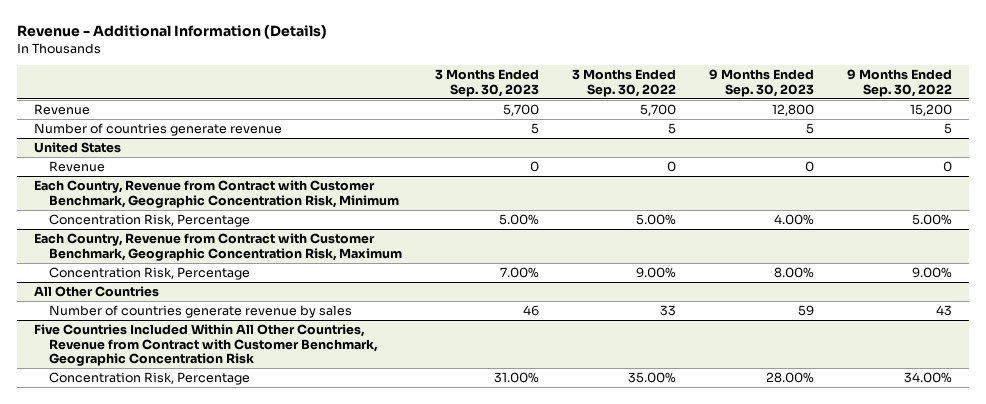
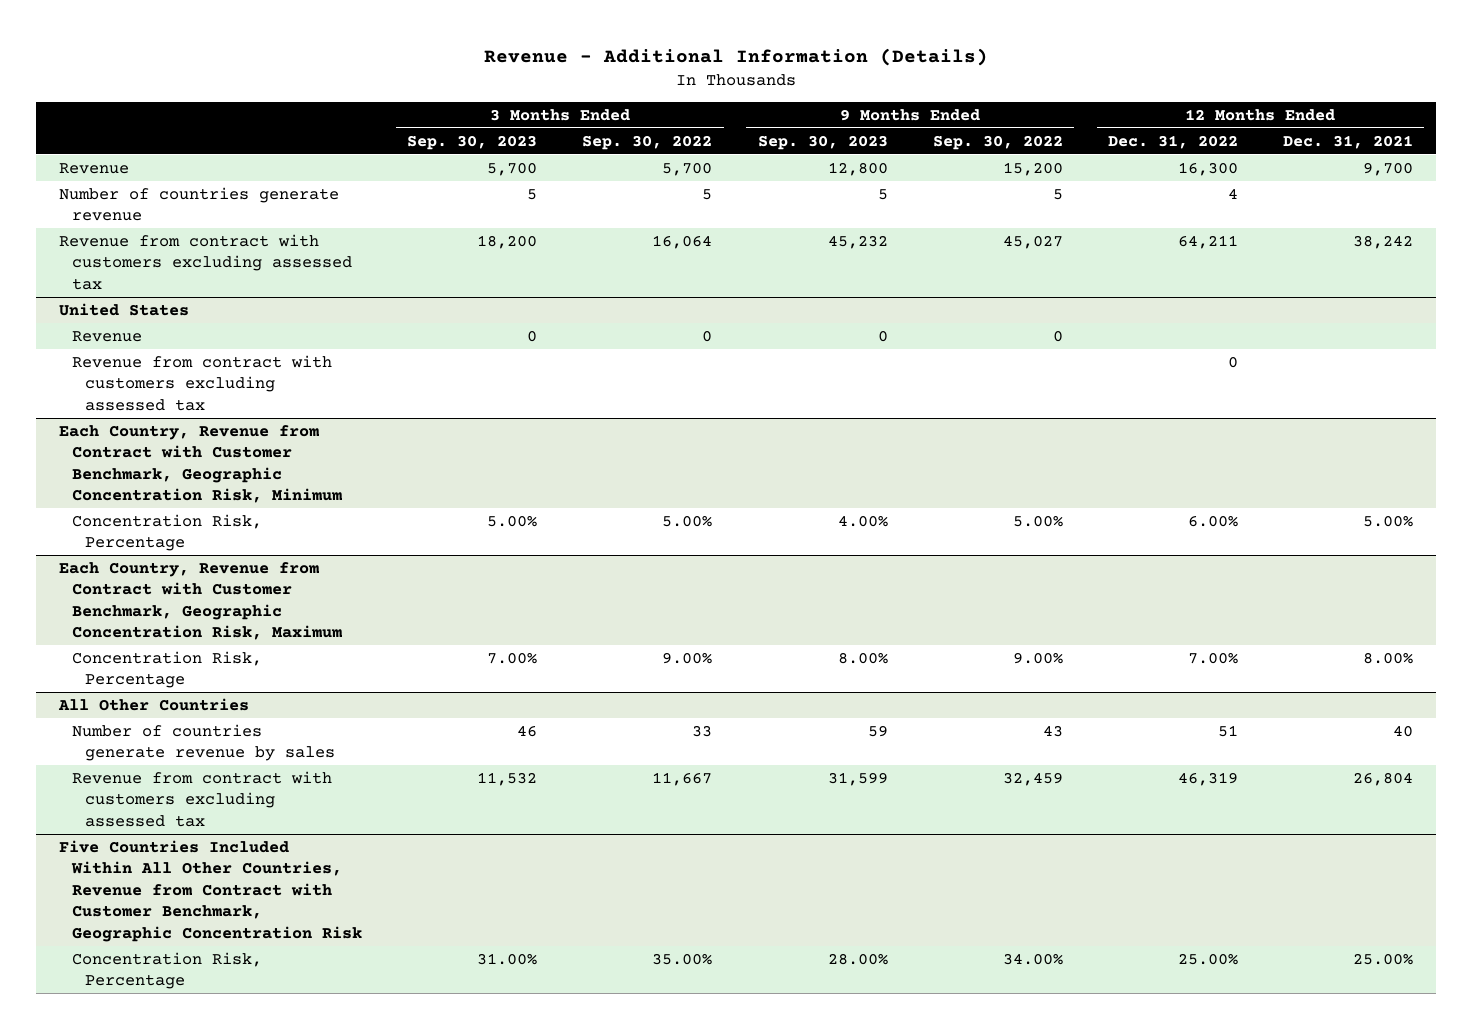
- | 3 Months Ended Sep. 30, 2023 | 3 Months Ended Sep. 30, 2022 | 9 Months Ended Sep. 30, 2023 | 9 Months Ended Sep. 30, 2022
+ | 3 Months Ended Sep. 30, 2023 | 3 Months Ended Sep. 30, 2022 | 9 Months Ended Sep. 30, 2023 | 9 Months Ended Sep. 30, 2022 | 12 Months Ended Dec. 31, 2022 | 12 Months Ended Dec. 31, 2021
+ Revenue from contract with customers excluding assessed tax | 18,200 | 16,064 | 45,232 | 45,027 | 64,211 | 38,242
@ United States
+ Revenue from contract with customers excluding assessed tax | | | | | 0 |
@ All Other Countries
+ Revenue from contract with customers excluding assessed tax | 11,532 | 11,667 | 31,599 | 32,459 | 46,319 | 26,804

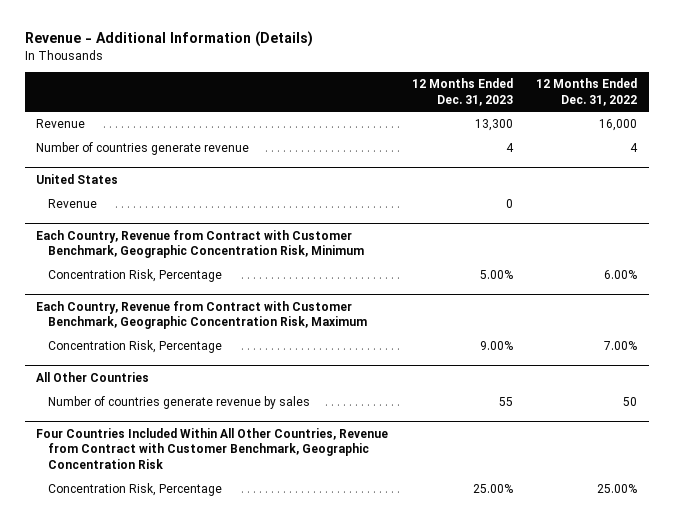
- | 3 Months Ended Sep. 30, 2023 | 3 Months Ended Sep. 30, 2022 | 9 Months Ended Sep. 30, 2023 | 9 Months Ended Sep. 30, 2022 | 12 Months Ended Dec. 31, 2022 | 12 Months Ended Dec. 31, 2021
+ | 12 Months Ended Dec. 31, 2023 | 12 Months Ended Dec. 31, 2022
- Revenue | 5,700 | 5,700 | 12,800 | 15,200 | 16,300 | 9,700
+ Revenue | 13,300 | 16,000
- Revenue from contract with customers excluding assessed tax | 18,200 | 16,064 | 45,232 | 45,027 | 64,211 | 38,242
@ United States
- Revenue from contract with customers excluding assessed tax | | | | | 0 |
@ All Other Countries
- Number of countries generate revenue by sales | 46 | 33 | 59 | 43 | 51 | 40
- Revenue from contract with customers excluding assessed tax | 11,532 | 11,667 | 31,599 | 32,459 | 46,319 | 26,804
- Five Countries Included Within All Other Countries, Revenue from Contract with Customer Benchmark, Geographic Concentration Risk
@ All Other Countries
+ Number of countries generate revenue by sales | 55 | 50
+ Four Countries Included Within All Other Countries, Revenue from Contract with Customer Benchmark, Geographic Concentration Risk

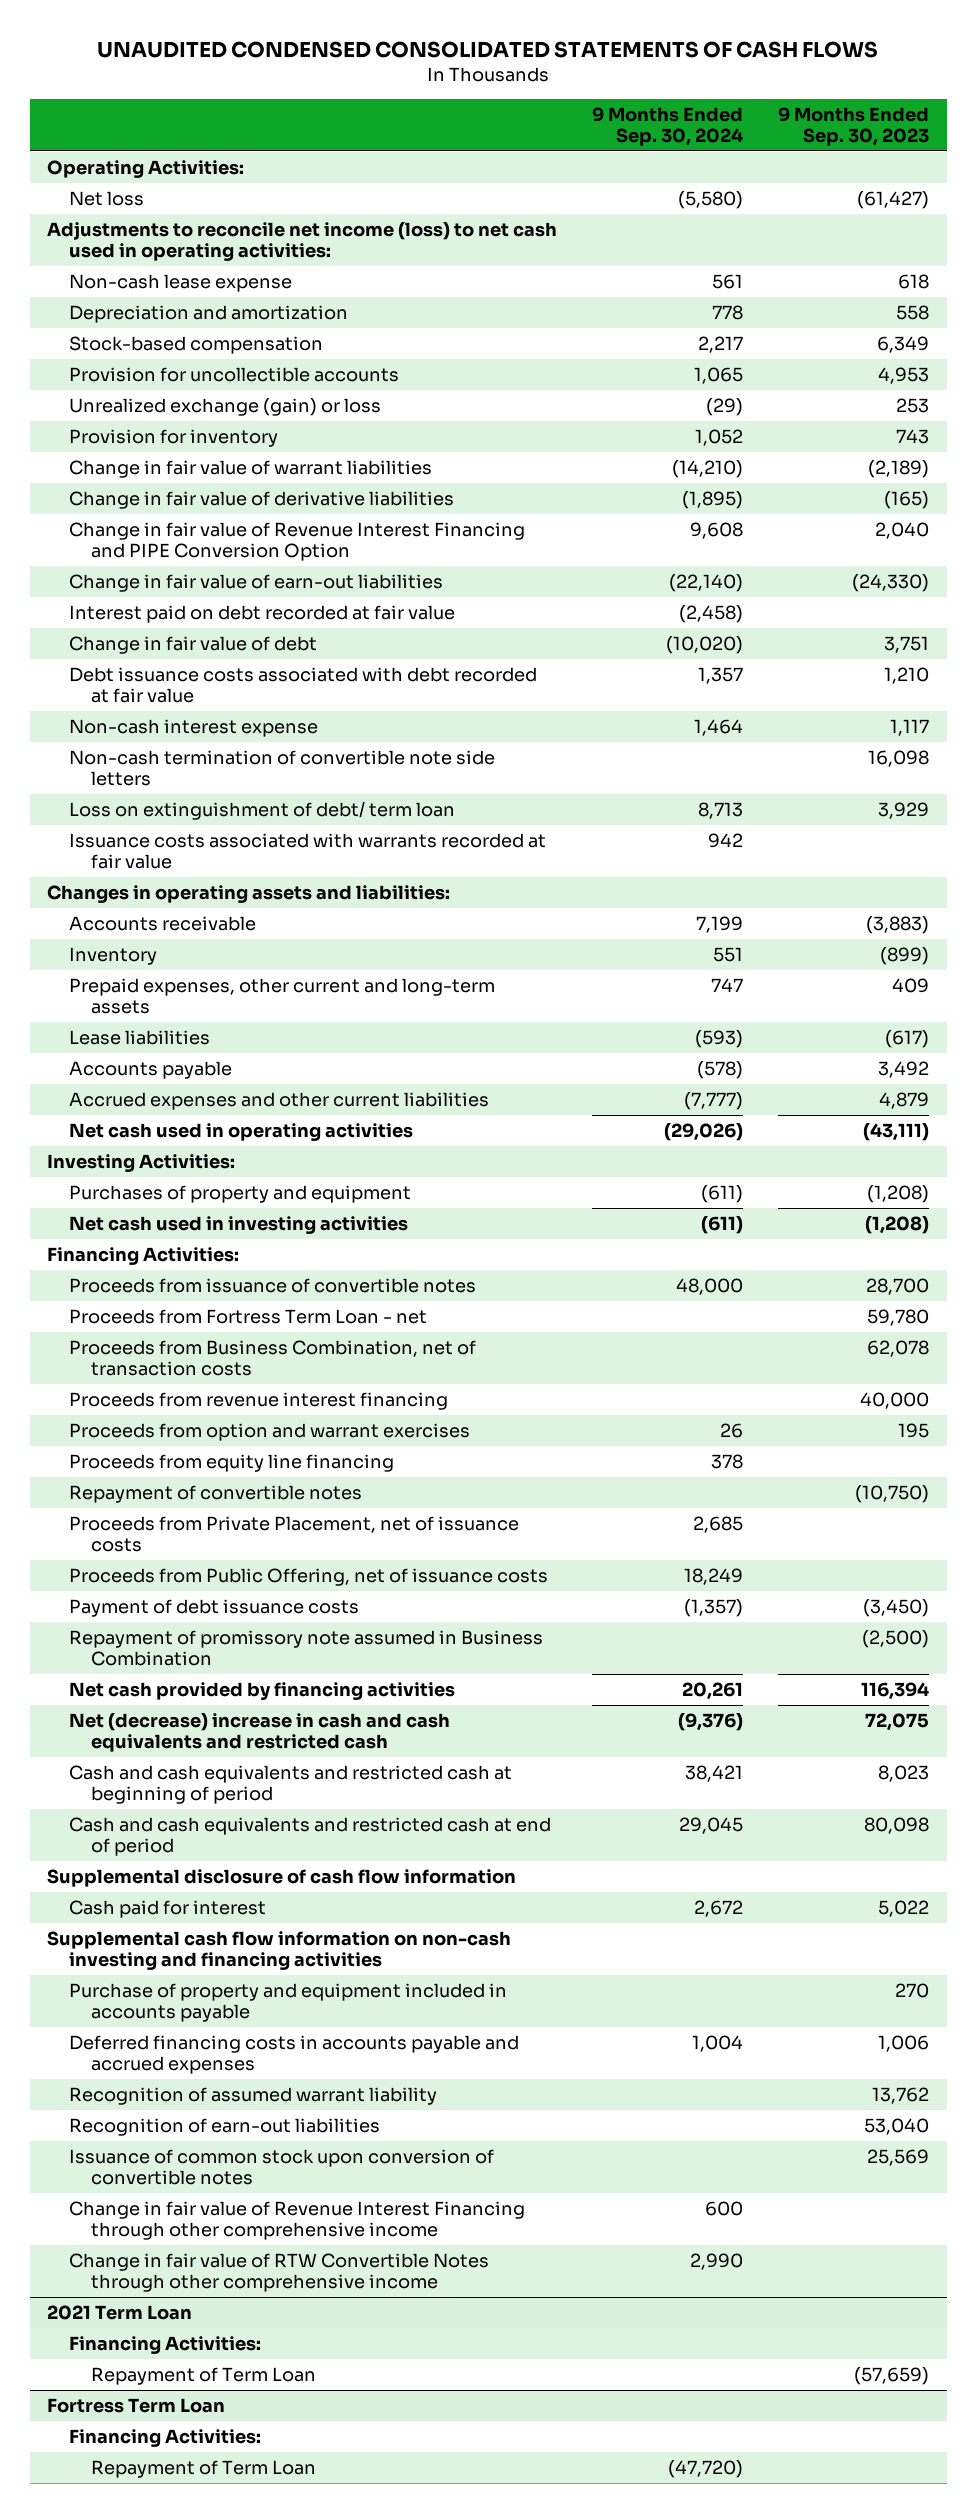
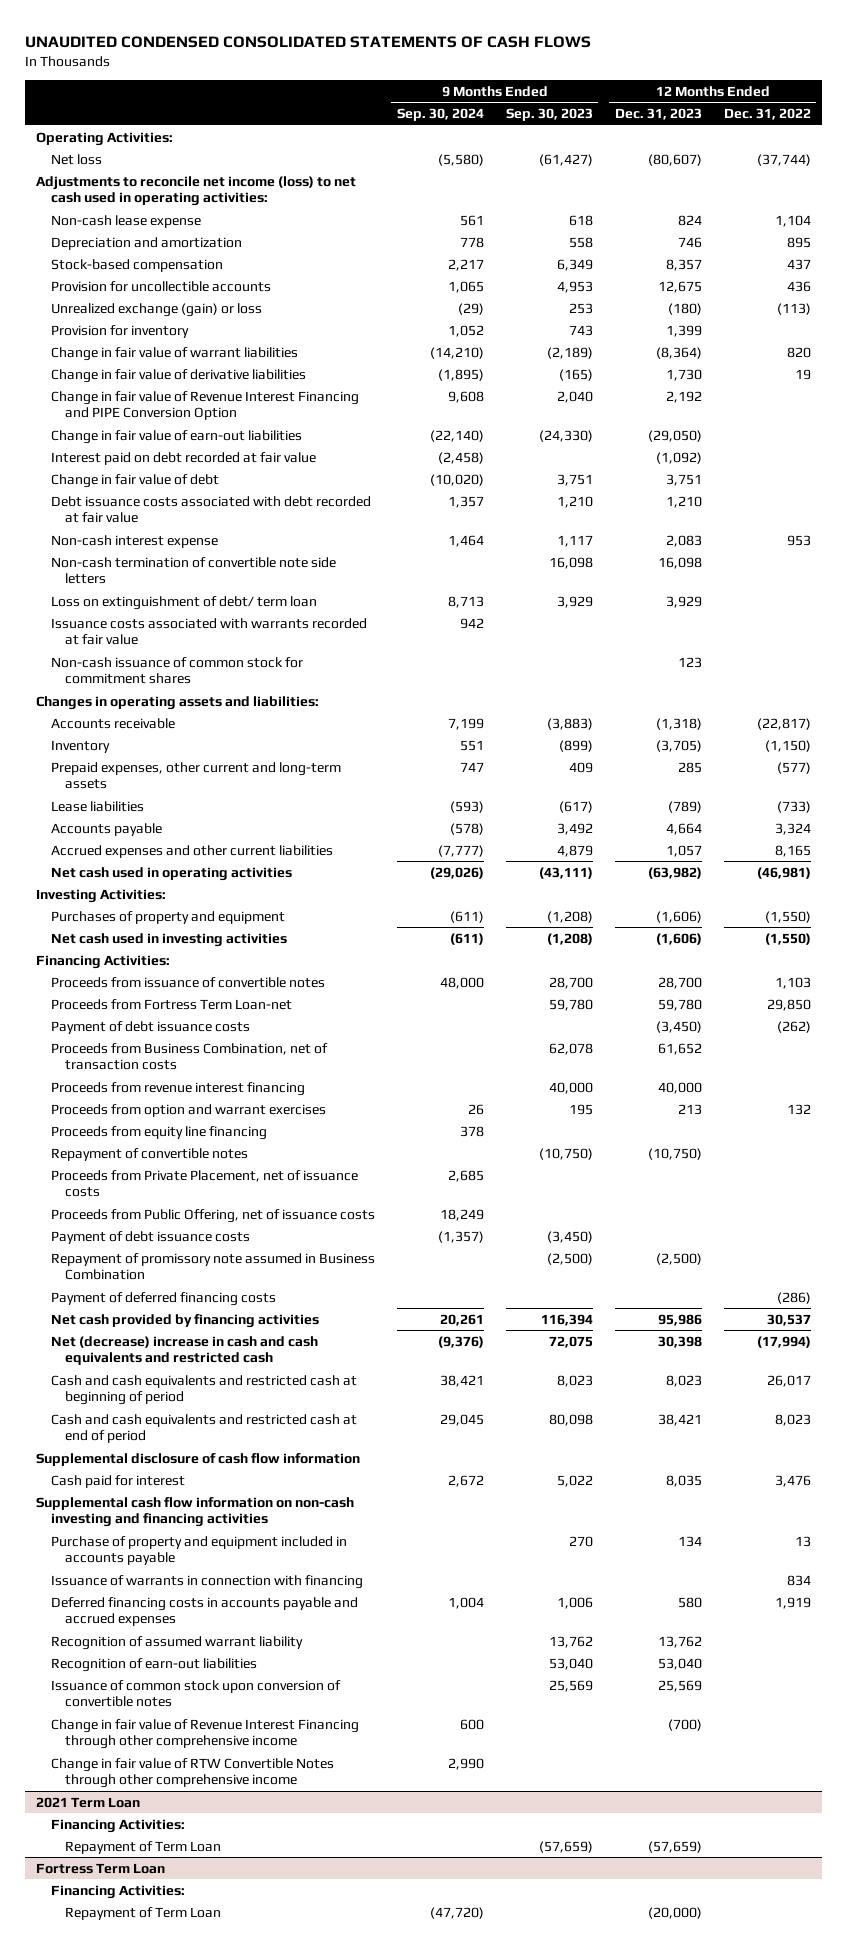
- | 9 Months Ended Sep. 30, 2024 | 9 Months Ended Sep. 30, 2023
+ | 9 Months Ended Sep. 30, 2024 | 9 Months Ended Sep. 30, 2023 | 12 Months Ended Dec. 31, 2023 | 12 Months Ended Dec. 31, 2022
+ Non-cash issuance of common stock for commitment shares | | | 123 |
- Proceeds from Fortress Term Loan - net | | 59,780
+ Proceeds from Fortress Term Loan-net | | 59,780 | 59,780 | 29,850
+ Payment of debt issuance costs | | | (3,450) | (262)
+ Payment of deferred financing costs | | | | (286)
+ Issuance of warrants in connection with financing | | | | 834

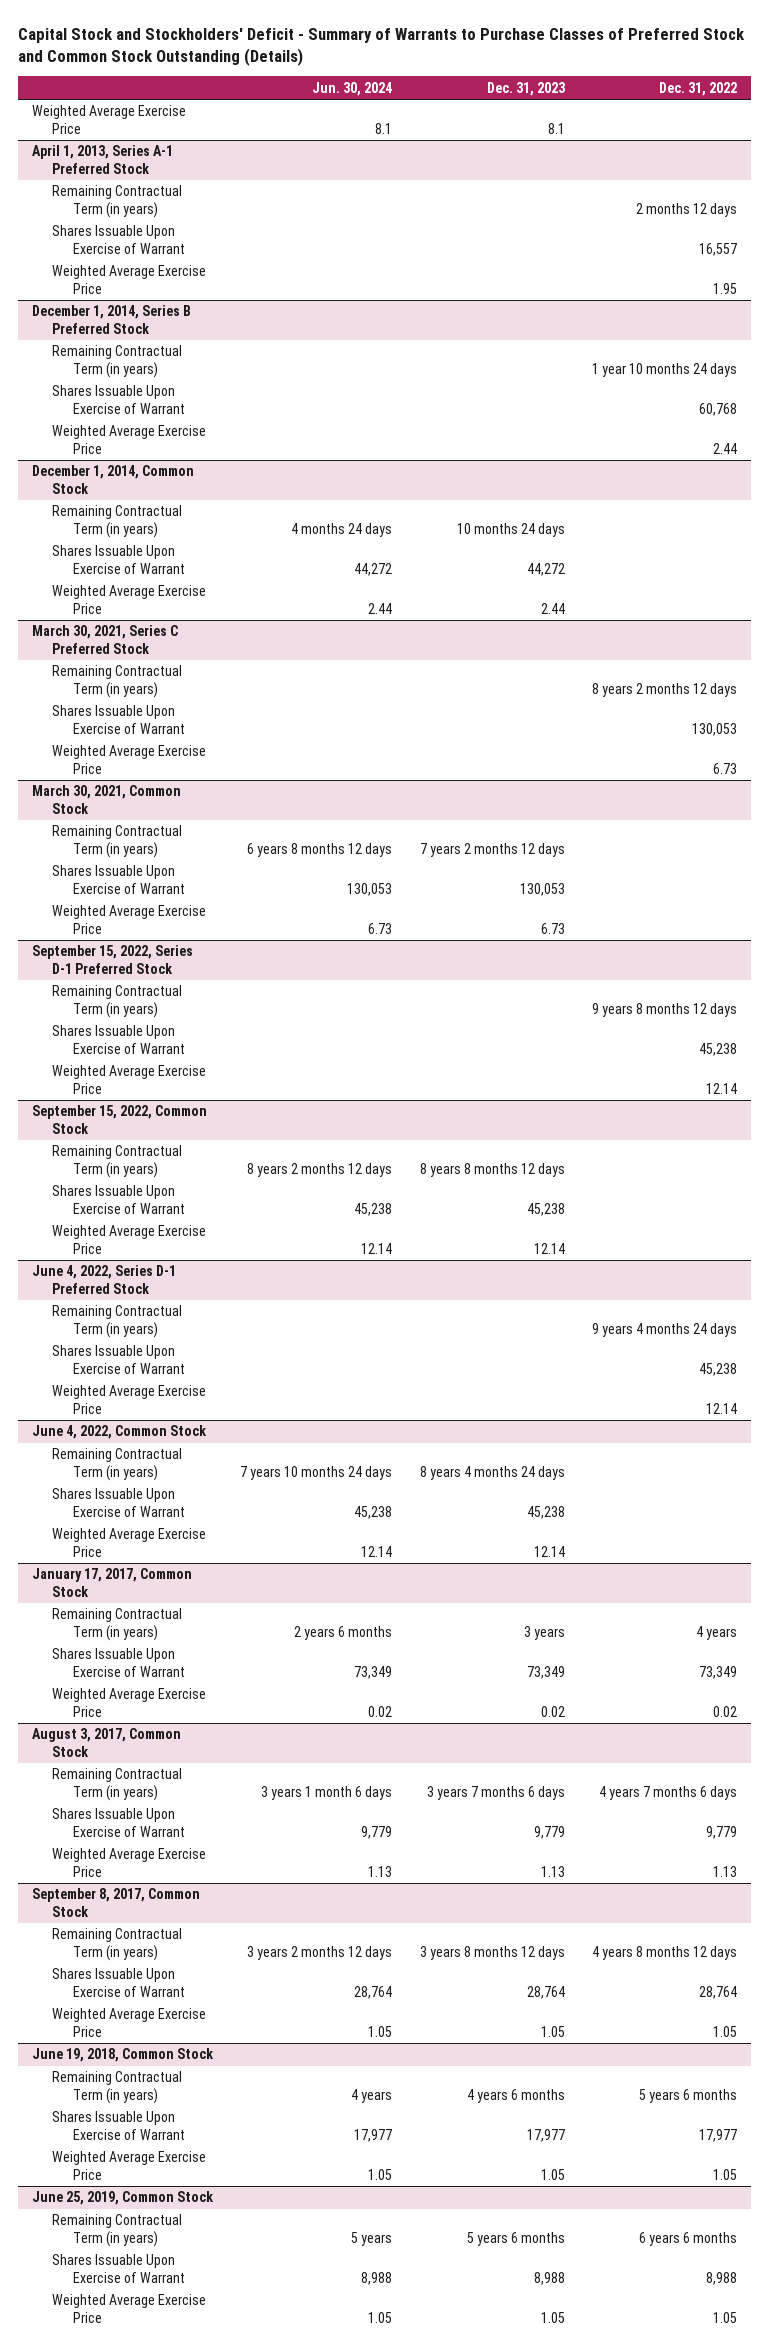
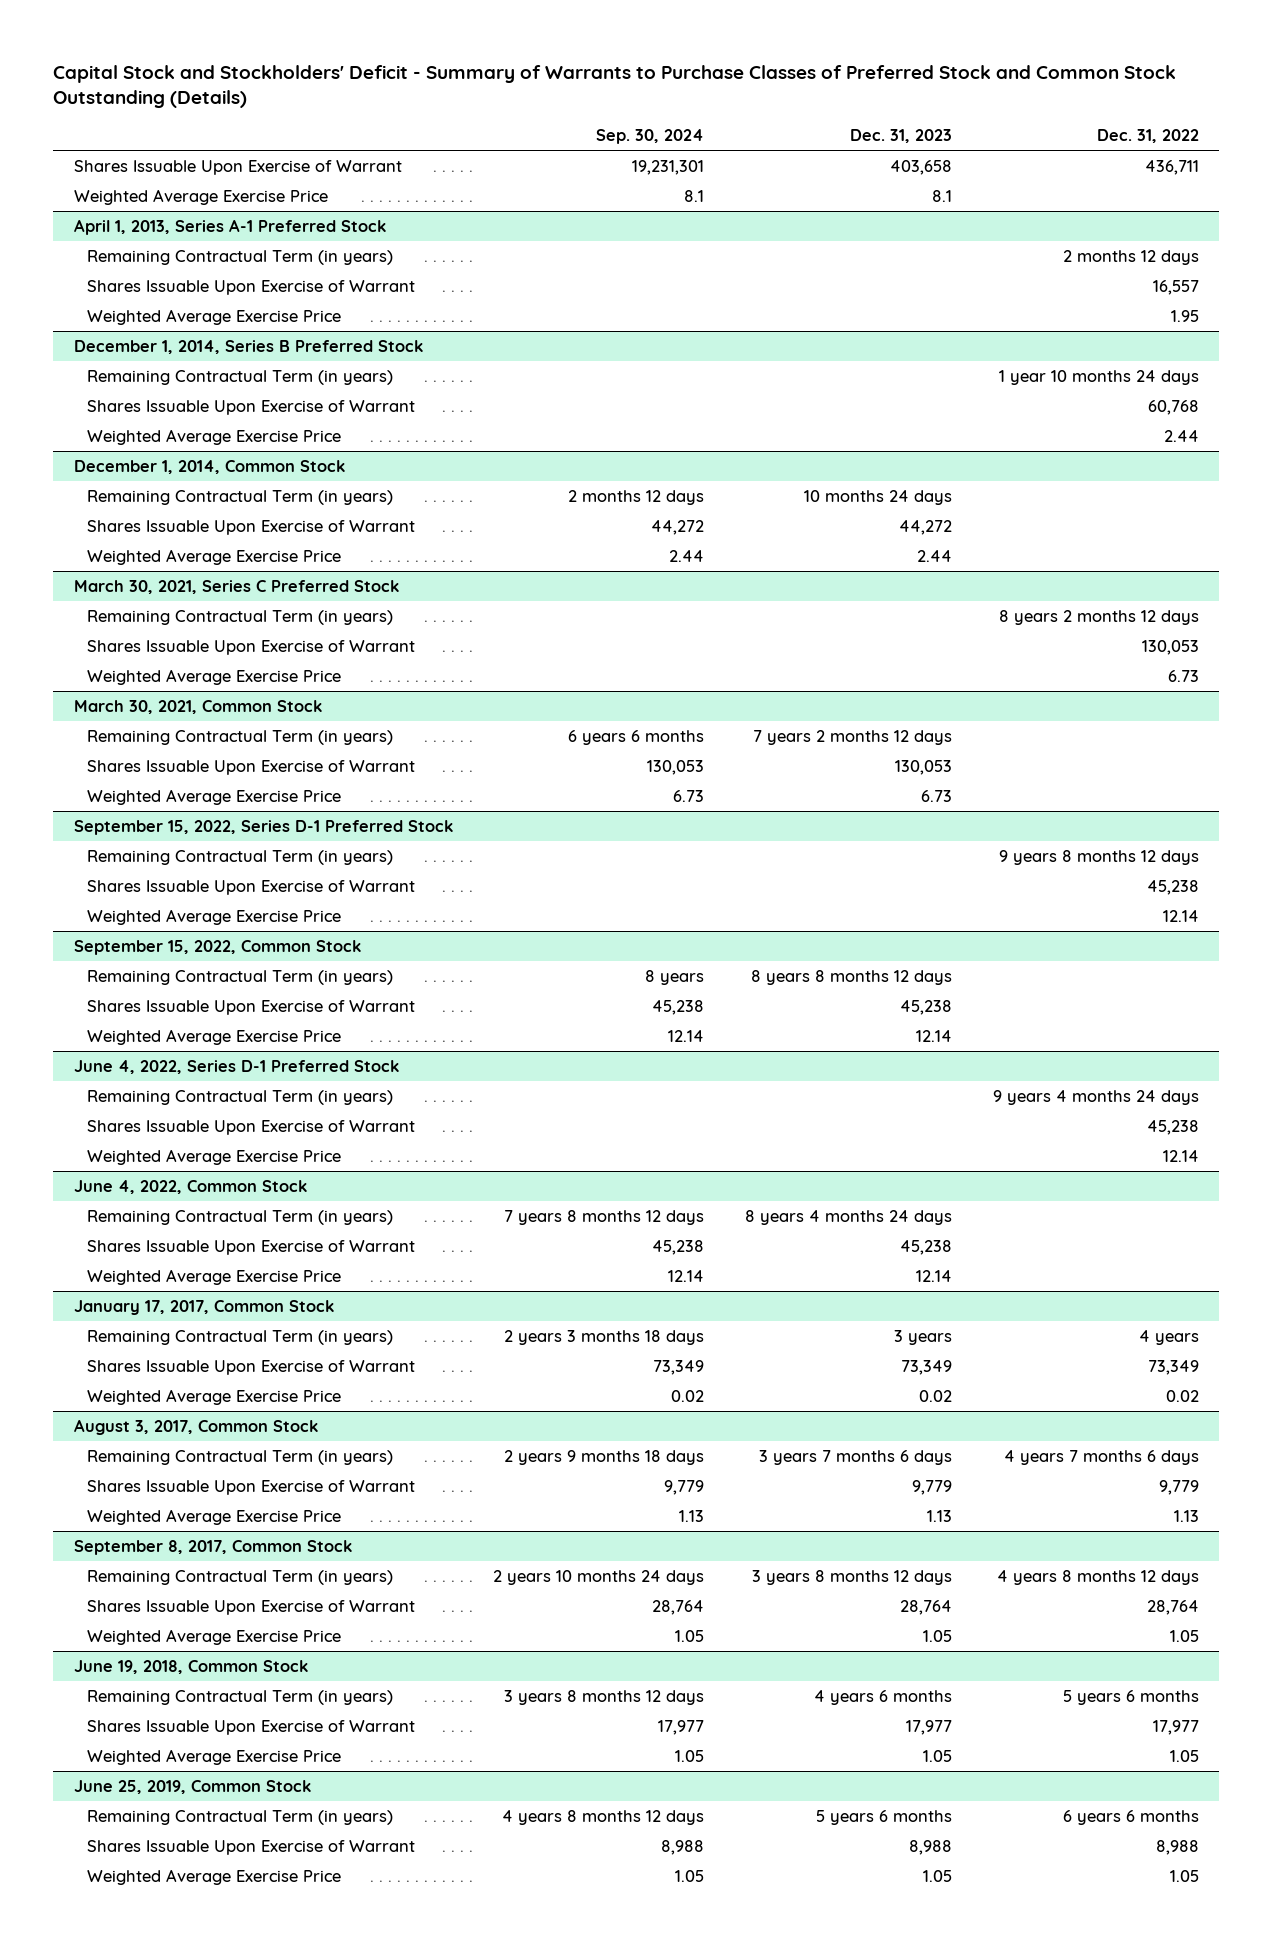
- | Jun. 30, 2024 | Dec. 31, 2023 | Dec. 31, 2022
+ | Sep. 30, 2024 | Dec. 31, 2023 | Dec. 31, 2022
+ Shares Issuable Upon Exercise of Warrant | 19,231,301 | 403,658 | 436,711

